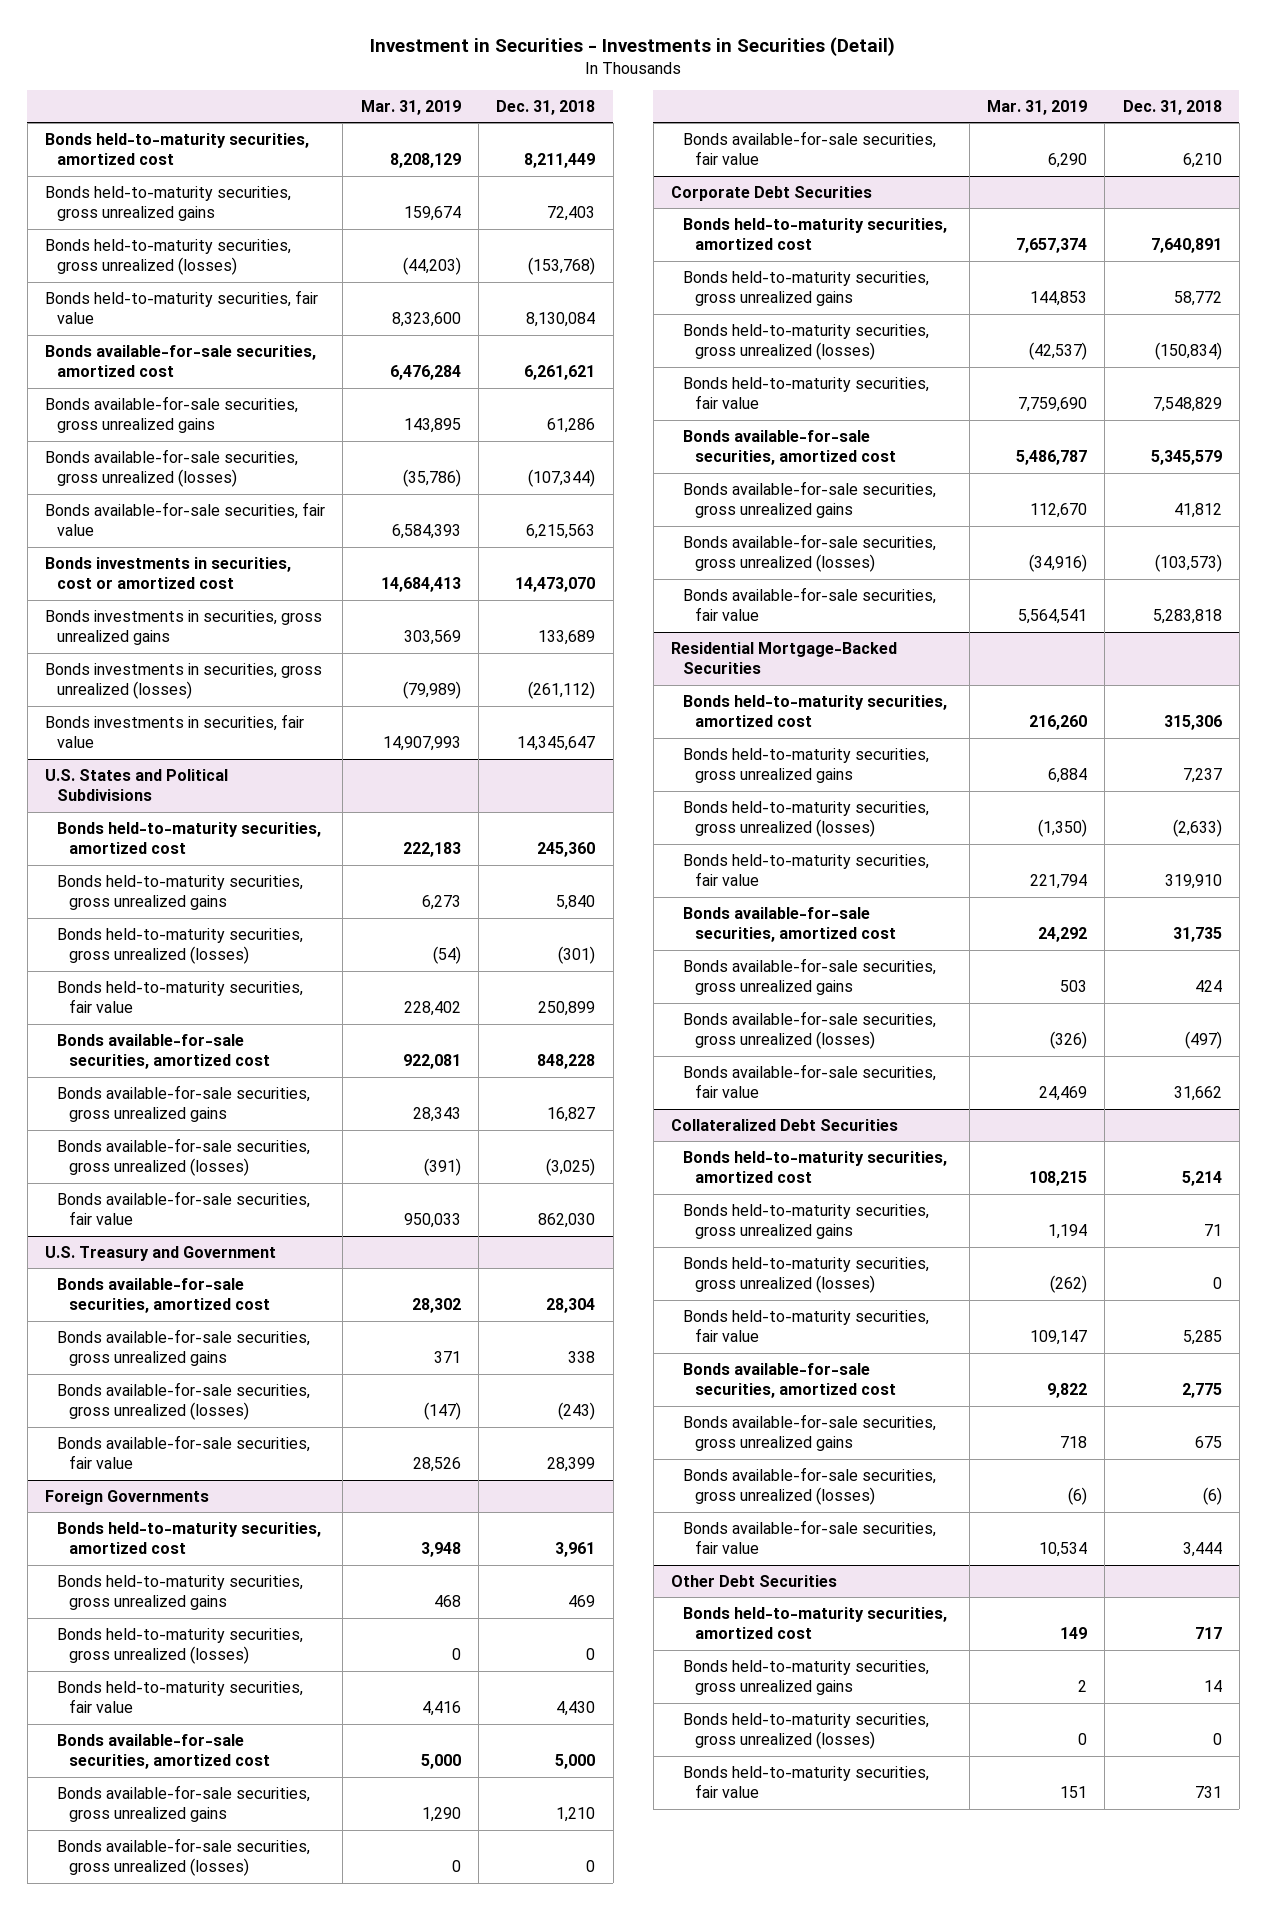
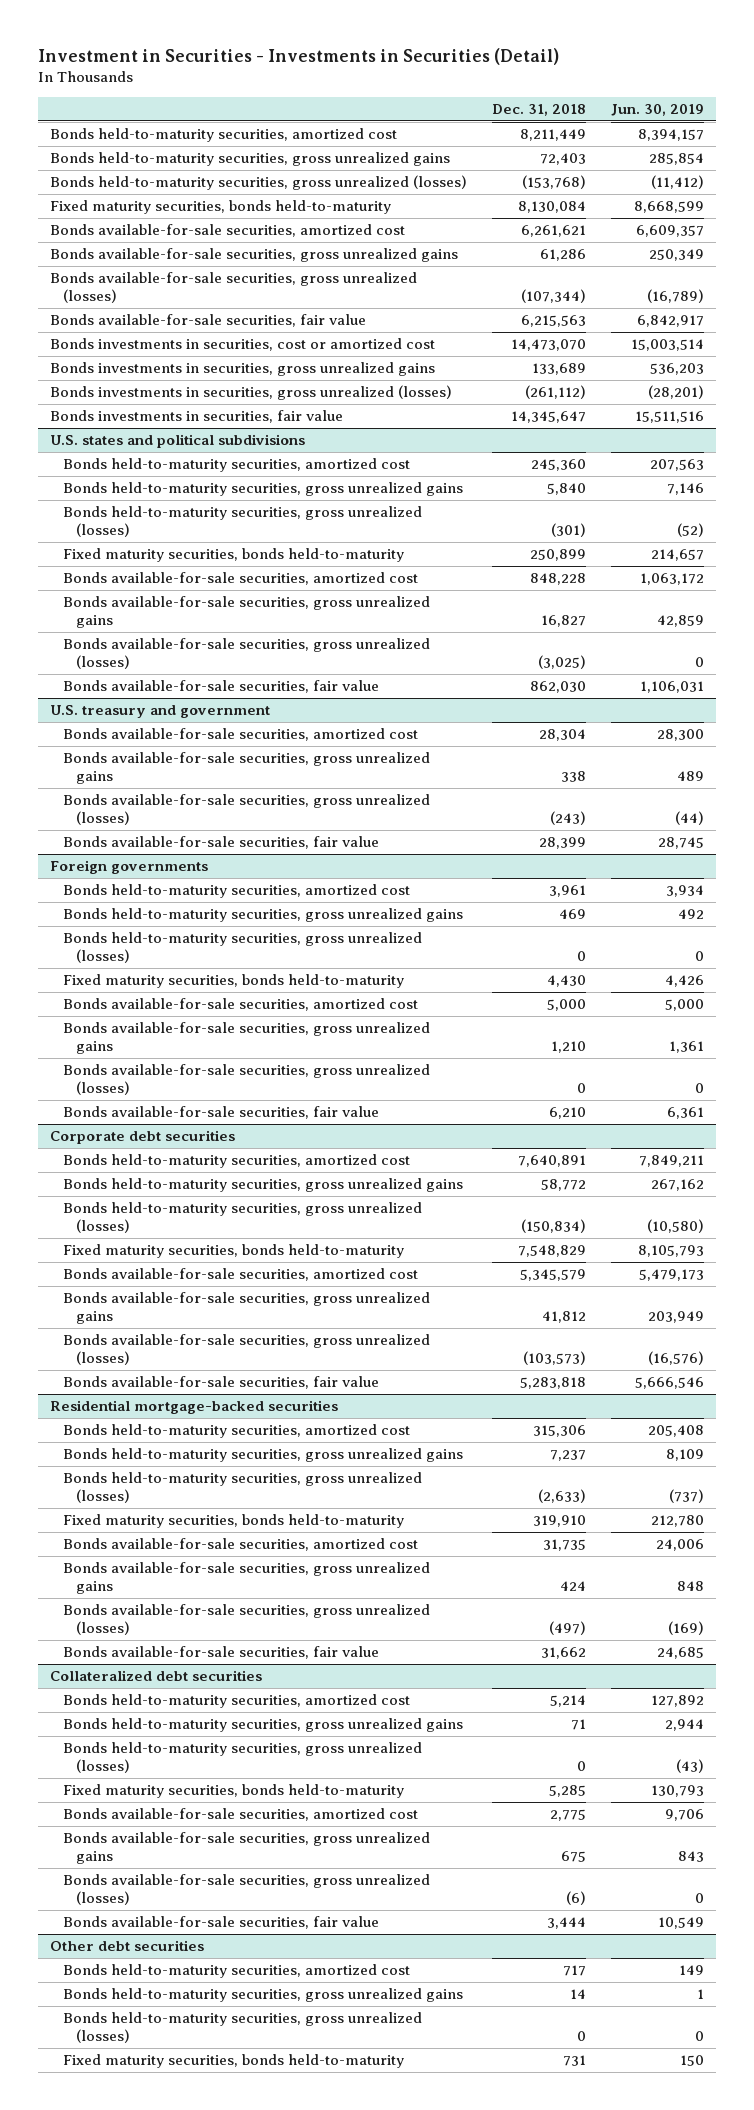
- | Mar. 31, 2019 | Dec. 31, 2018
+ | Dec. 31, 2018 | Jun. 30, 2019
- Bonds held-to-maturity securities, fair value | 8,323,600 | 8,130,084
+ Fixed maturity securities, bonds held-to-maturity | 8,130,084 | 8,668,599
- U.S. States and Political Subdivisions
+ U.S. states and political subdivisions
- Bonds held-to-maturity securities, fair value | 228,402 | 250,899
+ Fixed maturity securities, bonds held-to-maturity | 250,899 | 214,657
- U.S. Treasury and Government
+ U.S. treasury and government
- Foreign Governments
+ Foreign governments
- Bonds held-to-maturity securities, fair value | 4,416 | 4,430
+ Fixed maturity securities, bonds held-to-maturity | 4,430 | 4,426
- Corporate Debt Securities
+ Corporate debt securities
- Bonds held-to-maturity securities, fair value | 7,759,690 | 7,548,829
+ Fixed maturity securities, bonds held-to-maturity | 7,548,829 | 8,105,793
- Residential Mortgage-Backed Securities
+ Residential mortgage-backed securities
- Bonds held-to-maturity securities, fair value | 221,794 | 319,910
+ Fixed maturity securities, bonds held-to-maturity | 319,910 | 212,780
- Collateralized Debt Securities
+ Collateralized debt securities
- Bonds held-to-maturity securities, fair value | 109,147 | 5,285
+ Fixed maturity securities, bonds held-to-maturity | 5,285 | 130,793
- Other Debt Securities
+ Other debt securities
- Bonds held-to-maturity securities, fair value | 151 | 731
+ Fixed maturity securities, bonds held-to-maturity | 731 | 150

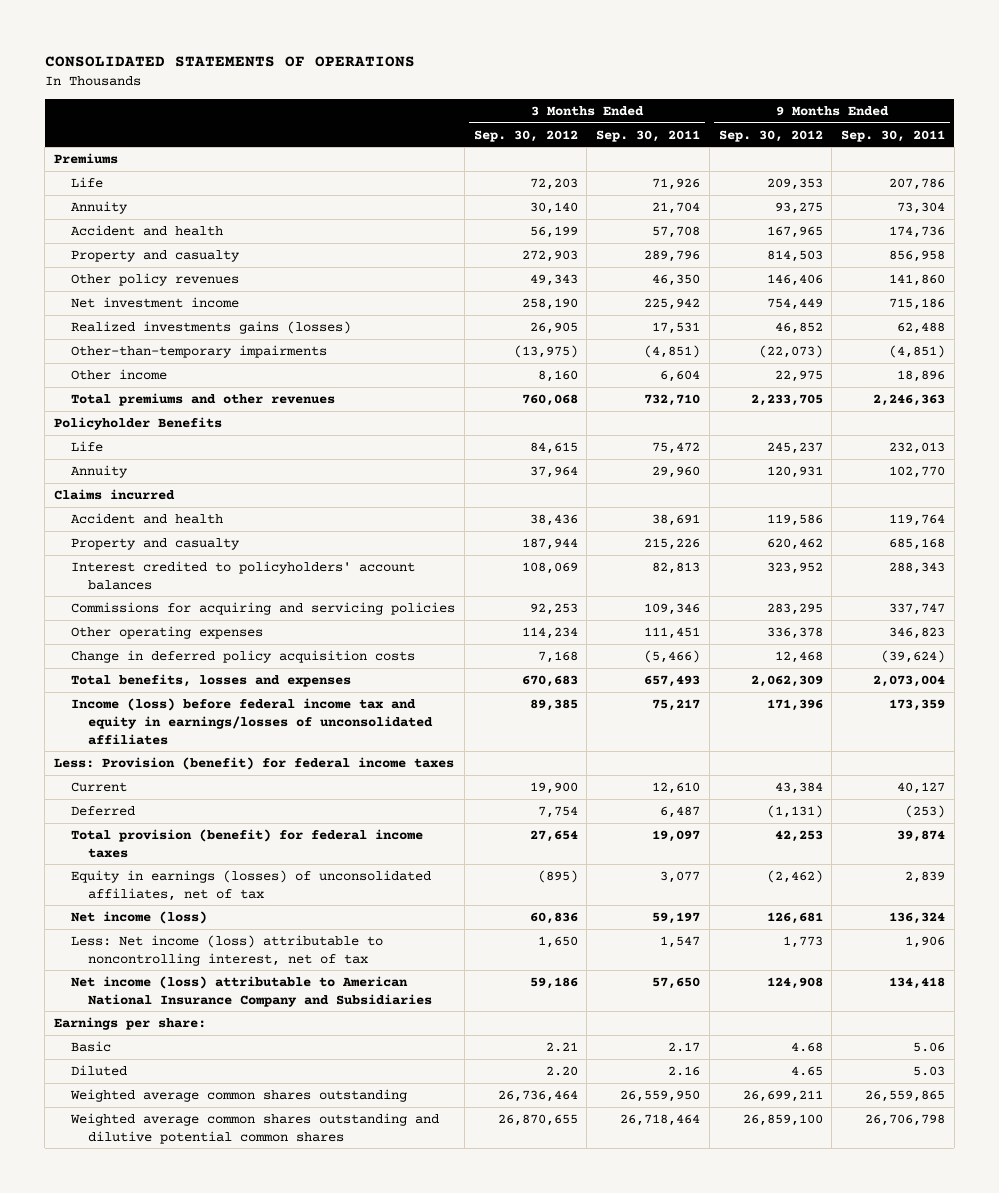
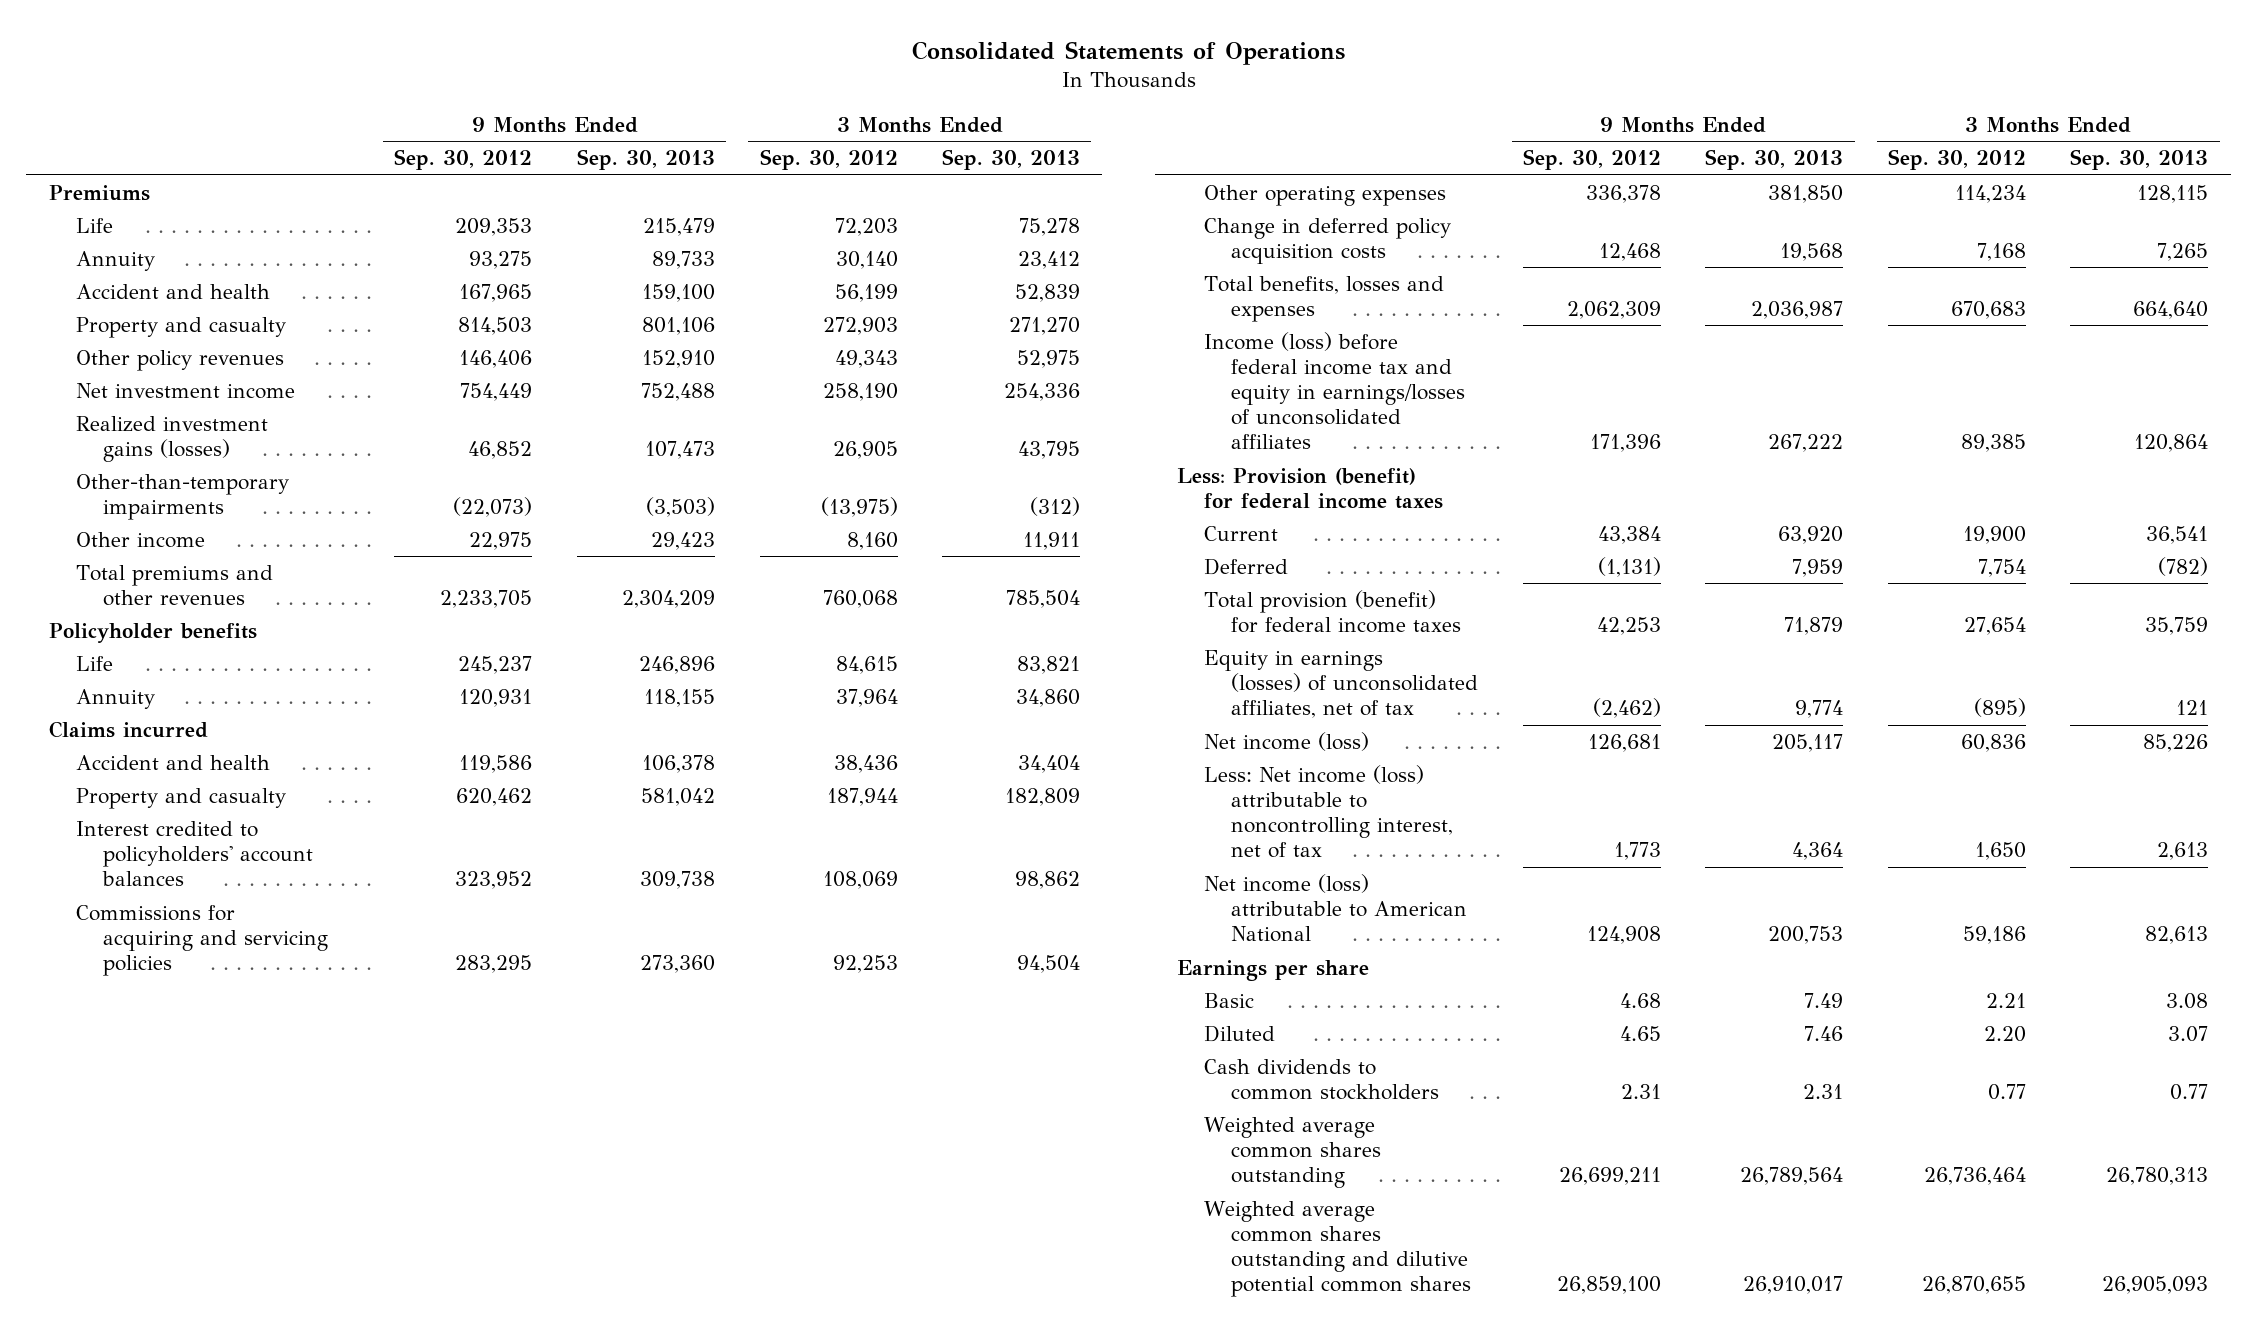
- CONSOLIDATED STATEMENTS OF OPERATIONS
+ Consolidated Statements of Operations
- | 3 Months Ended Sep. 30, 2012 | 3 Months Ended Sep. 30, 2011 | 9 Months Ended Sep. 30, 2012 | 9 Months Ended Sep. 30, 2011
+ | 9 Months Ended Sep. 30, 2012 | 9 Months Ended Sep. 30, 2013 | 3 Months Ended Sep. 30, 2012 | 3 Months Ended Sep. 30, 2013
- Realized investments gains (losses) | 26,905 | 17,531 | 46,852 | 62,488
+ Realized investment gains (losses) | 46,852 | 107,473 | 26,905 | 43,795
- Policyholder Benefits
+ Policyholder benefits
- Net income (loss) attributable to American National Insurance Company and Subsidiaries | 59,186 | 57,650 | 124,908 | 134,418
- Earnings per share:
+ Net income (loss) attributable to American National | 124,908 | 200,753 | 59,186 | 82,613
+ Earnings per share
+ Cash dividends to common stockholders | 2.31 | 2.31 | 0.77 | 0.77

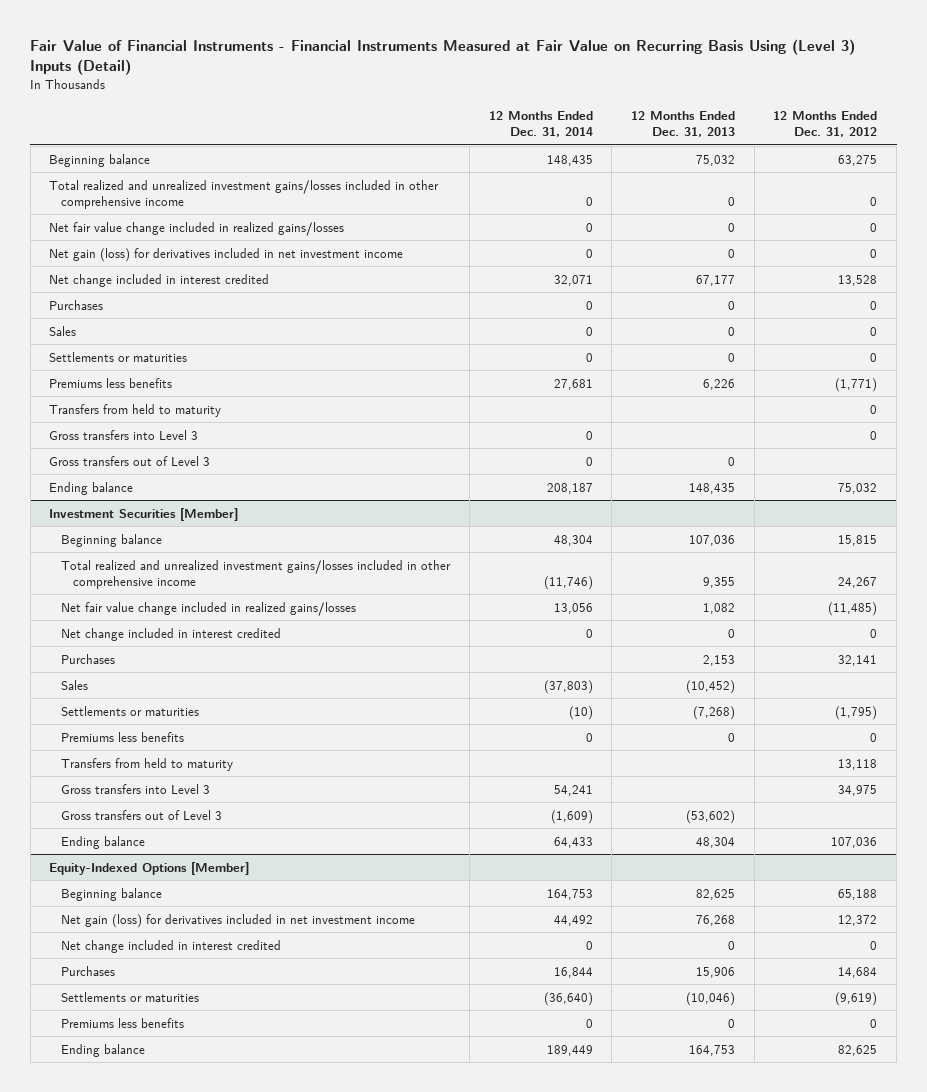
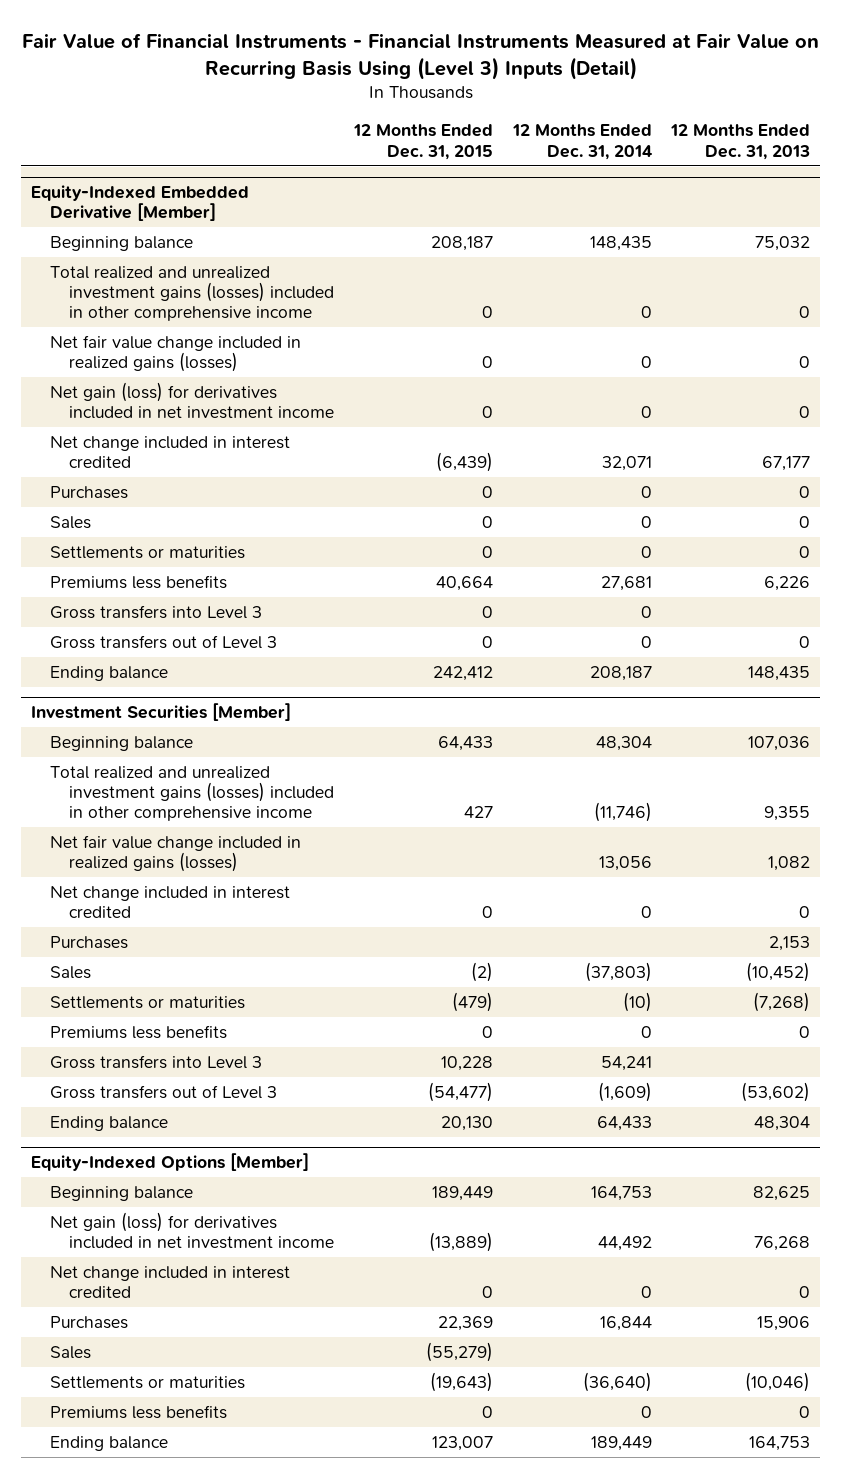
- | 12 Months Ended Dec. 31, 2014 | 12 Months Ended Dec. 31, 2013 | 12 Months Ended Dec. 31, 2012
+ | 12 Months Ended Dec. 31, 2015 | 12 Months Ended Dec. 31, 2014 | 12 Months Ended Dec. 31, 2013
+ Equity-Indexed Embedded Derivative [Member]
- Total realized and unrealized investment gains/losses included in other comprehensive income | 0 | 0 | 0
- Net fair value change included in realized gains/losses | 0 | 0 | 0
+ Total realized and unrealized investment gains (losses) included in other comprehensive income | 0 | 0 | 0
+ Net fair value change included in realized gains (losses) | 0 | 0 | 0
- Transfers from held to maturity | | | 0
@ Investment Securities [Member]
- Total realized and unrealized investment gains/losses included in other comprehensive income | (11,746) | 9,355 | 24,267
- Net fair value change included in realized gains/losses | 13,056 | 1,082 | (11,485)
+ Total realized and unrealized investment gains (losses) included in other comprehensive income | 427 | (11,746) | 9,355
+ Net fair value change included in realized gains (losses) | | 13,056 | 1,082
- Transfers from held to maturity | | | 13,118
@ Equity-Indexed Options [Member]
+ Sales | (55,279) | |

